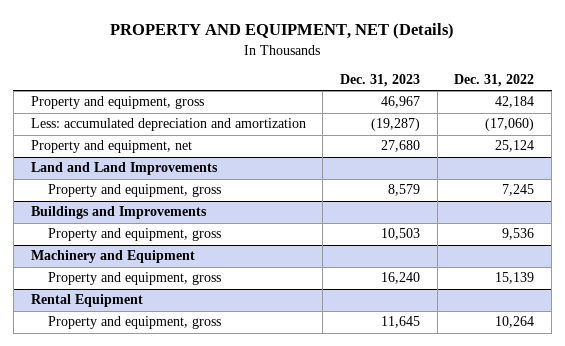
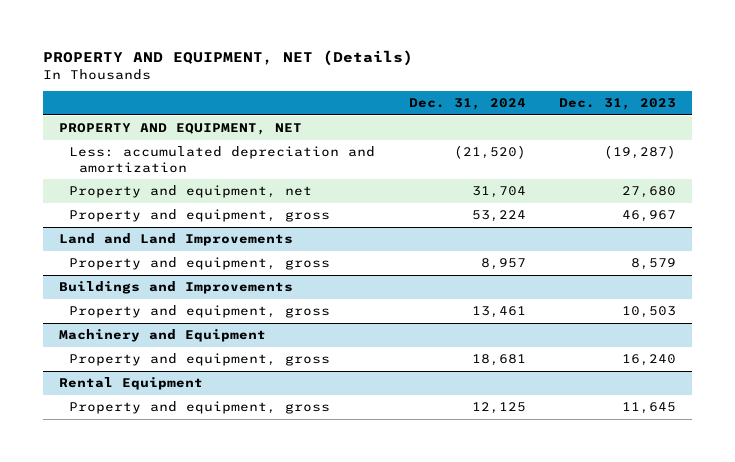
- | Dec. 31, 2023 | Dec. 31, 2022
+ | Dec. 31, 2024 | Dec. 31, 2023
+ PROPERTY AND EQUIPMENT, NET
moved down: Property and equipment, gross | 53,224 | 46,967

